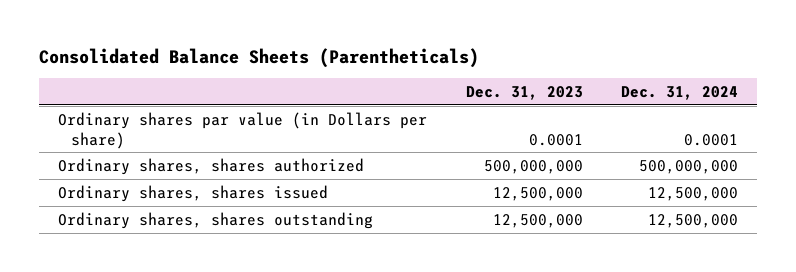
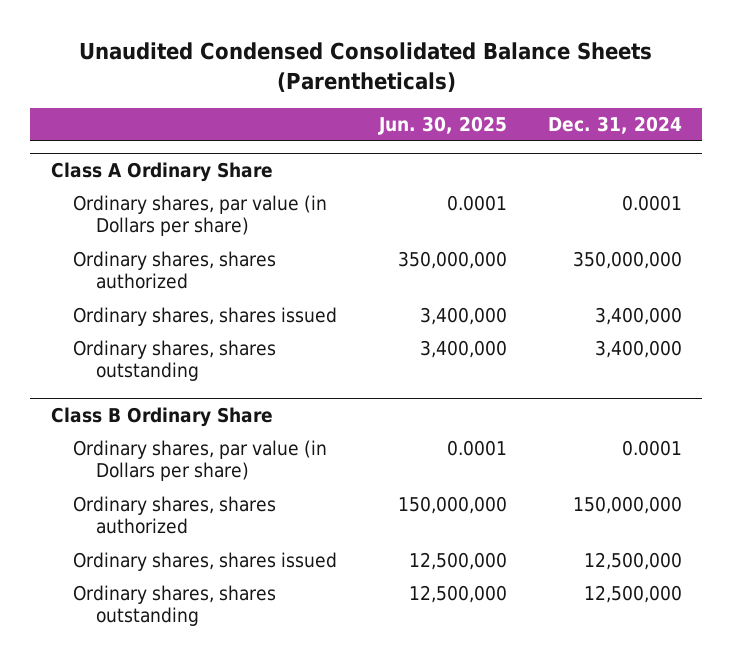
- Consolidated Balance Sheets (Parentheticals)
+ Unaudited Condensed Consolidated Balance Sheets (Parentheticals)
- | Dec. 31, 2023 | Dec. 31, 2024
+ | Jun. 30, 2025 | Dec. 31, 2024
- Ordinary shares par value (in Dollars per share) | 0.0001 | 0.0001
- Ordinary shares, shares authorized | 500,000,000 | 500,000,000
+ Class A Ordinary Share
+ Ordinary shares, par value (in Dollars per share) | 0.0001 | 0.0001
+ Ordinary shares, shares authorized | 350,000,000 | 350,000,000
+ Ordinary shares, shares issued | 3,400,000 | 3,400,000
+ Ordinary shares, shares outstanding | 3,400,000 | 3,400,000
+ Class B Ordinary Share
+ Ordinary shares, par value (in Dollars per share) | 0.0001 | 0.0001
+ Ordinary shares, shares authorized | 150,000,000 | 150,000,000

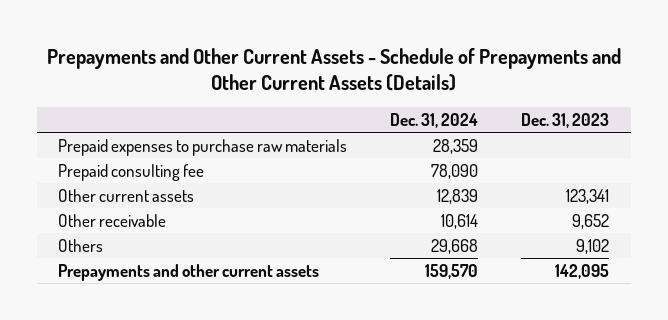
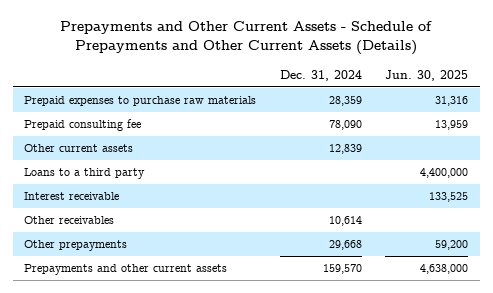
- | Dec. 31, 2024 | Dec. 31, 2023
+ | Dec. 31, 2024 | Jun. 30, 2025
- Other receivable | 10,614 | 9,652
- Others | 29,668 | 9,102
+ Loans to a third party | | 4,400,000
+ Interest receivable | | 133,525
+ Other receivables | 10,614 |
+ Other prepayments | 29,668 | 59,200

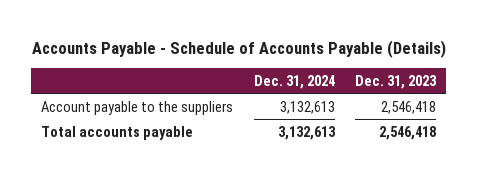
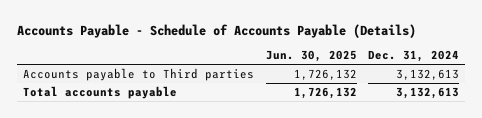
- | Dec. 31, 2024 | Dec. 31, 2023
+ | Jun. 30, 2025 | Dec. 31, 2024
- Account payable to the suppliers | 3,132,613 | 2,546,418
+ Accounts payable to Third parties | 1,726,132 | 3,132,613

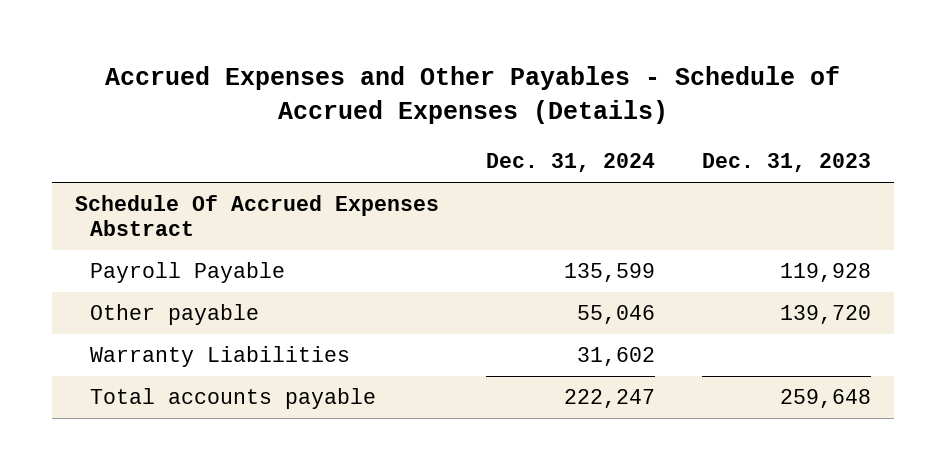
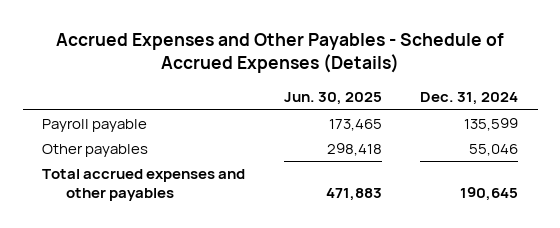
- | Dec. 31, 2024 | Dec. 31, 2023
+ | Jun. 30, 2025 | Dec. 31, 2024
- Schedule Of Accrued Expenses Abstract
- Payroll Payable | 135,599 | 119,928
- Other payable | 55,046 | 139,720
- Warranty Liabilities | 31,602 |
- Total accounts payable | 222,247 | 259,648
+ Payroll payable | 173,465 | 135,599
+ Other payables | 298,418 | 55,046
+ Total accrued expenses and other payables | 471,883 | 190,645

